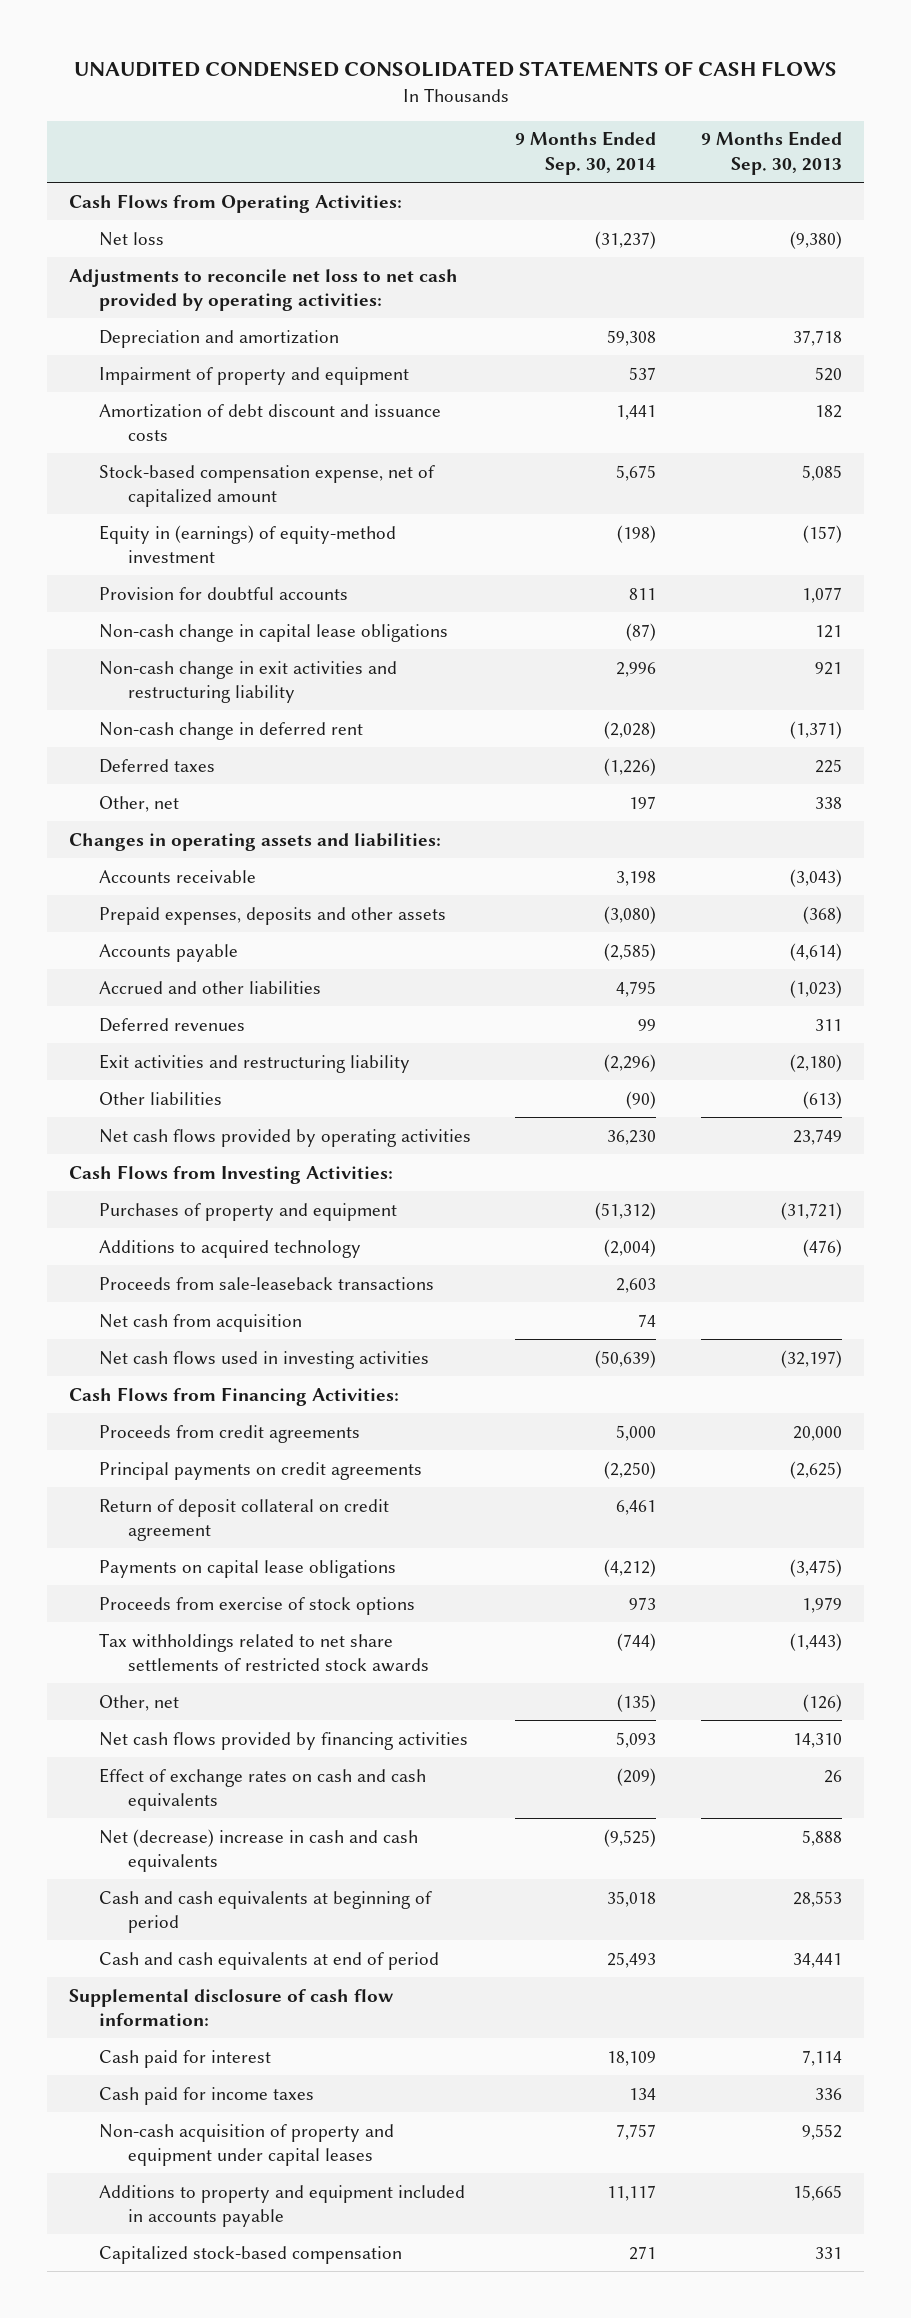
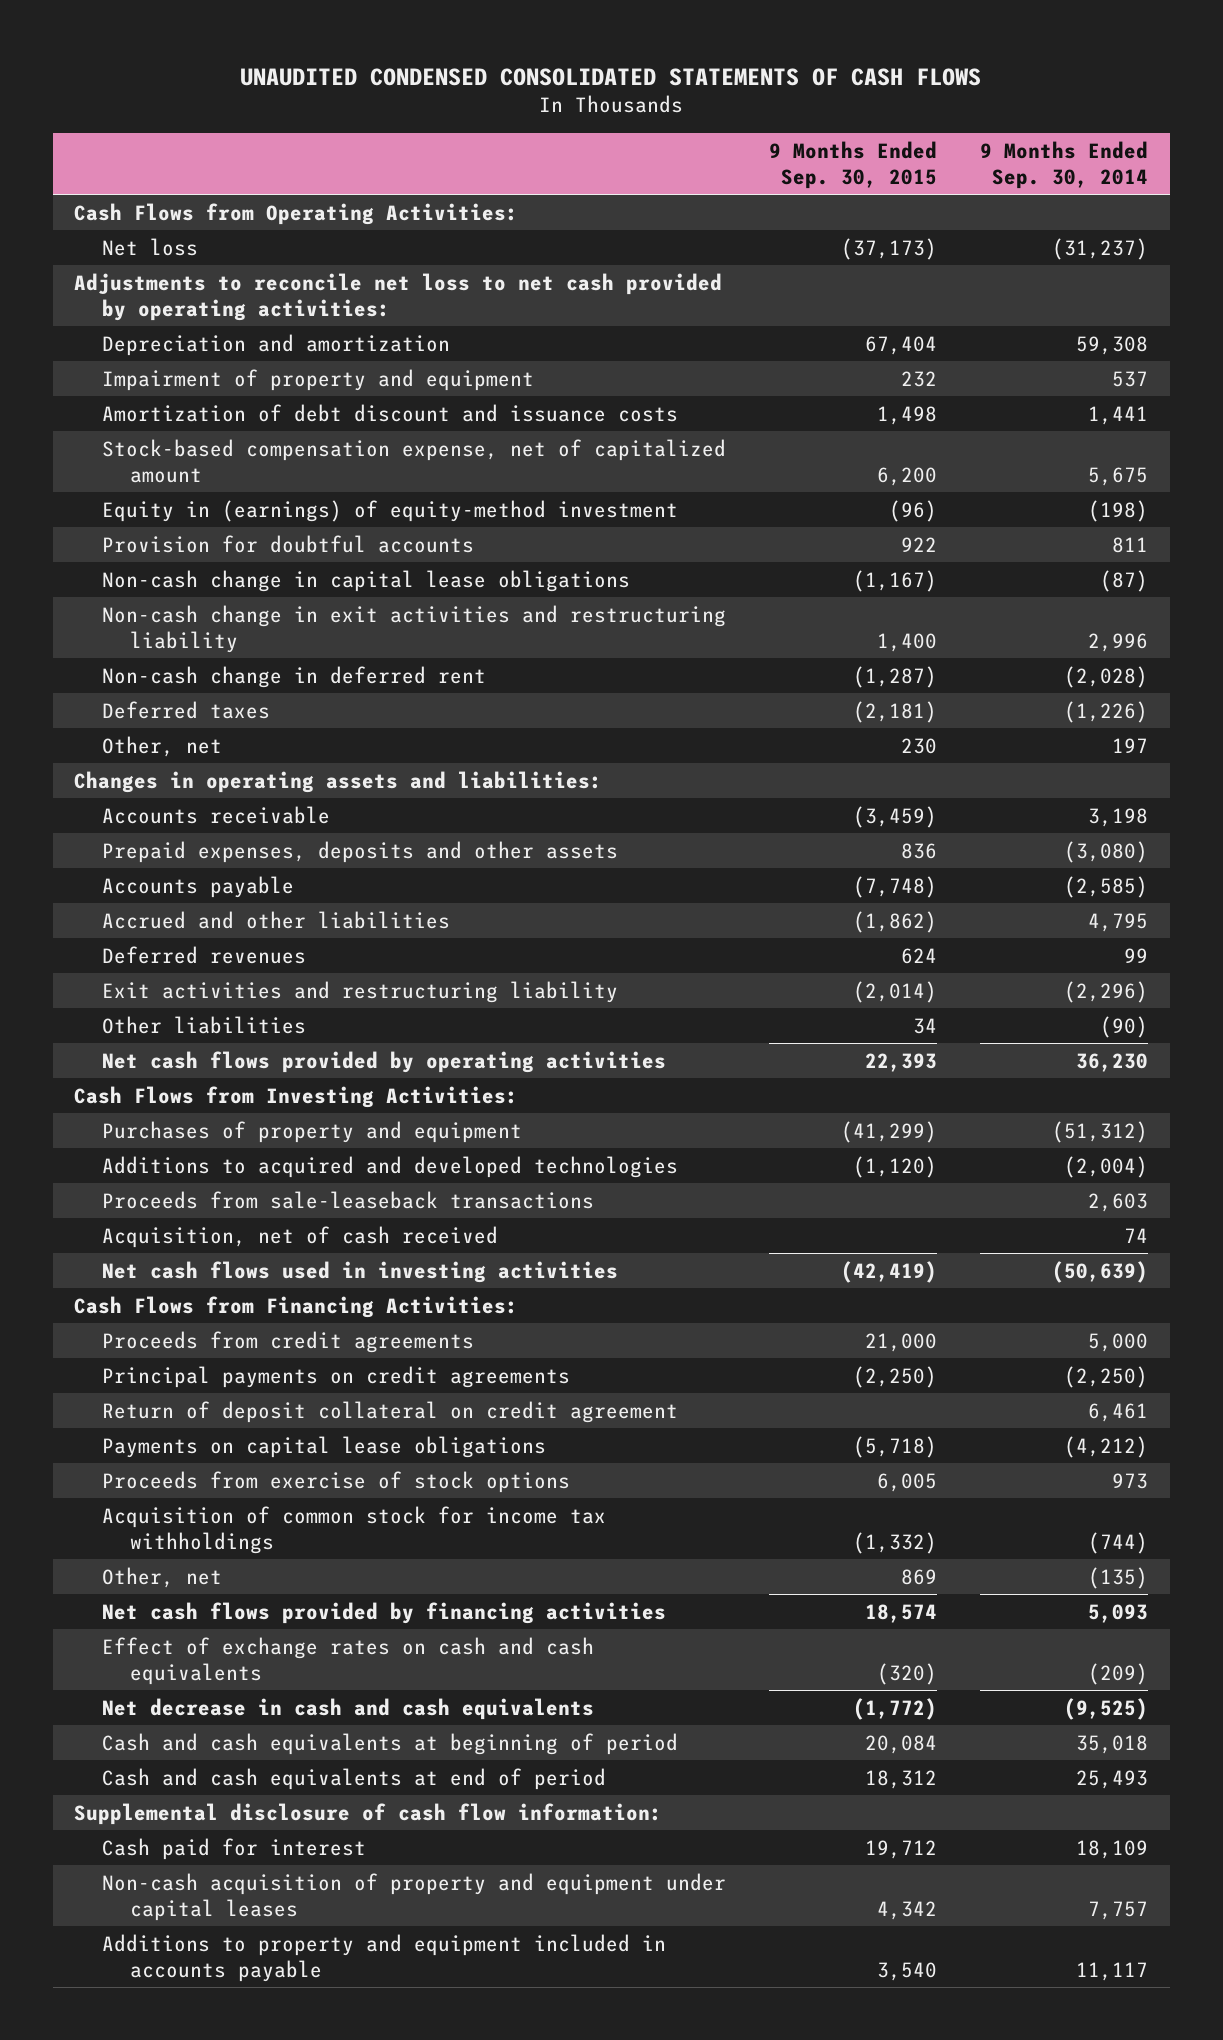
- | 9 Months Ended Sep. 30, 2014 | 9 Months Ended Sep. 30, 2013
+ | 9 Months Ended Sep. 30, 2015 | 9 Months Ended Sep. 30, 2014
- Additions to acquired technology | (2,004) | (476)
+ Additions to acquired and developed technologies | (1,120) | (2,004)
- Net cash from acquisition | 74 |
+ Acquisition, net of cash received | | 74
- Tax withholdings related to net share settlements of restricted stock awards | (744) | (1,443)
+ Acquisition of common stock for income tax withholdings | (1,332) | (744)
- Net (decrease) increase in cash and cash equivalents | (9,525) | 5,888
+ Net decrease in cash and cash equivalents | (1,772) | (9,525)
- Cash paid for income taxes | 134 | 336
- Capitalized stock-based compensation | 271 | 331

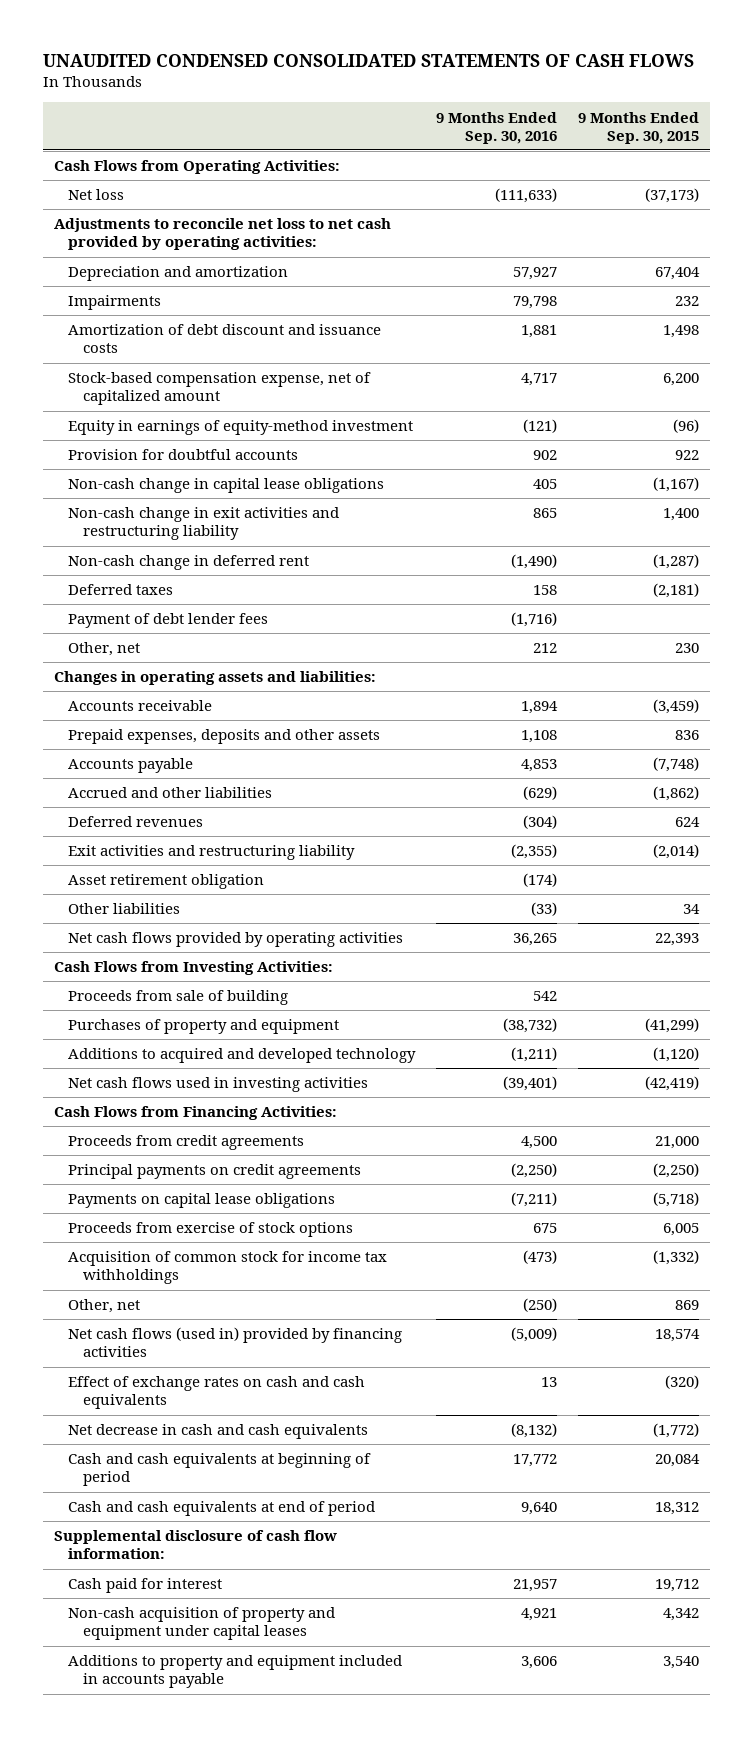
- | 9 Months Ended Sep. 30, 2015 | 9 Months Ended Sep. 30, 2014
+ | 9 Months Ended Sep. 30, 2016 | 9 Months Ended Sep. 30, 2015
- Impairment of property and equipment | 232 | 537
+ Impairments | 79,798 | 232
- Equity in (earnings) of equity-method investment | (96) | (198)
+ Equity in earnings of equity-method investment | (121) | (96)
+ Payment of debt lender fees | (1,716) |
+ Asset retirement obligation | (174) |
+ Proceeds from sale of building | 542 |
- Additions to acquired and developed technologies | (1,120) | (2,004)
- Proceeds from sale-leaseback transactions | | 2,603
- Acquisition, net of cash received | | 74
+ Additions to acquired and developed technology | (1,211) | (1,120)
- Return of deposit collateral on credit agreement | | 6,461
- Net cash flows provided by financing activities | 18,574 | 5,093
+ Net cash flows (used in) provided by financing activities | (5,009) | 18,574

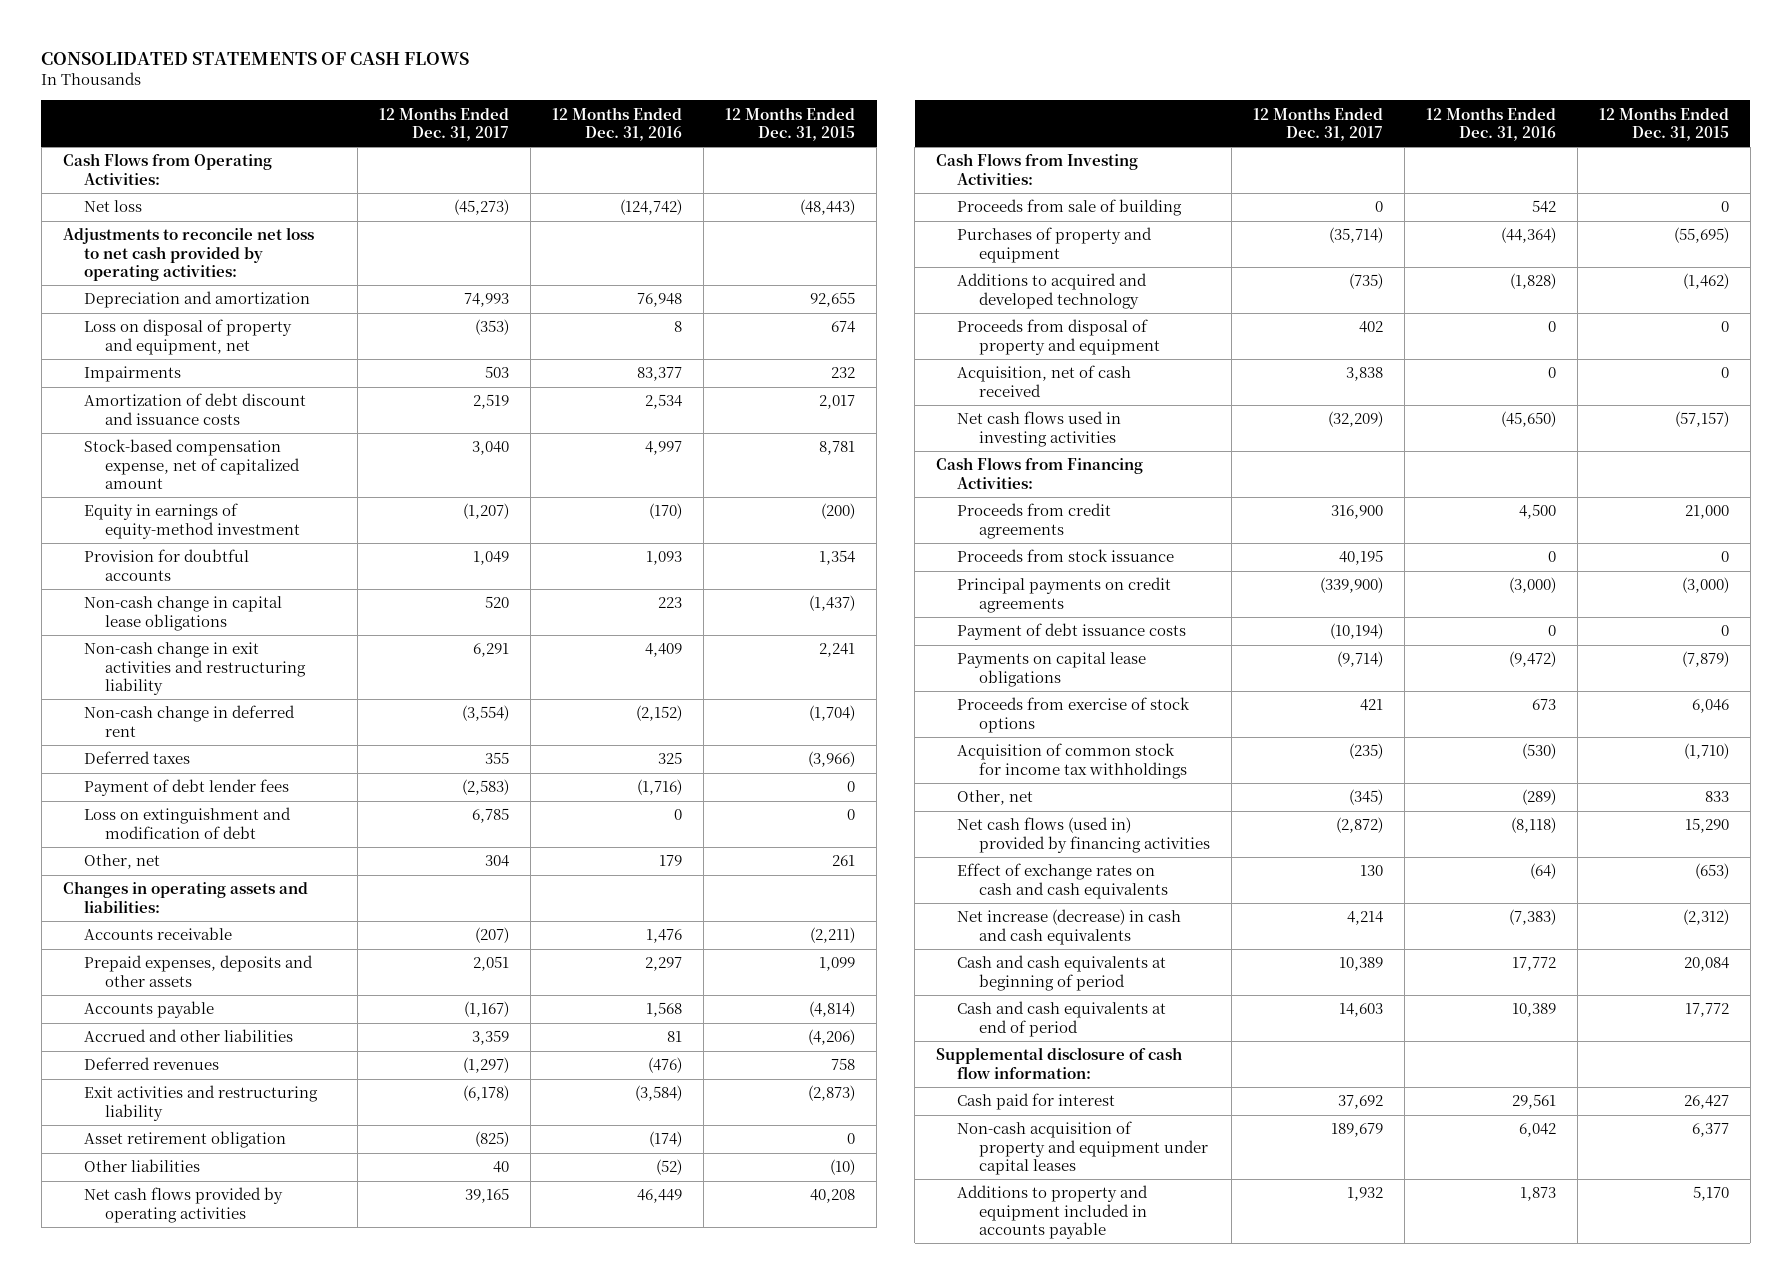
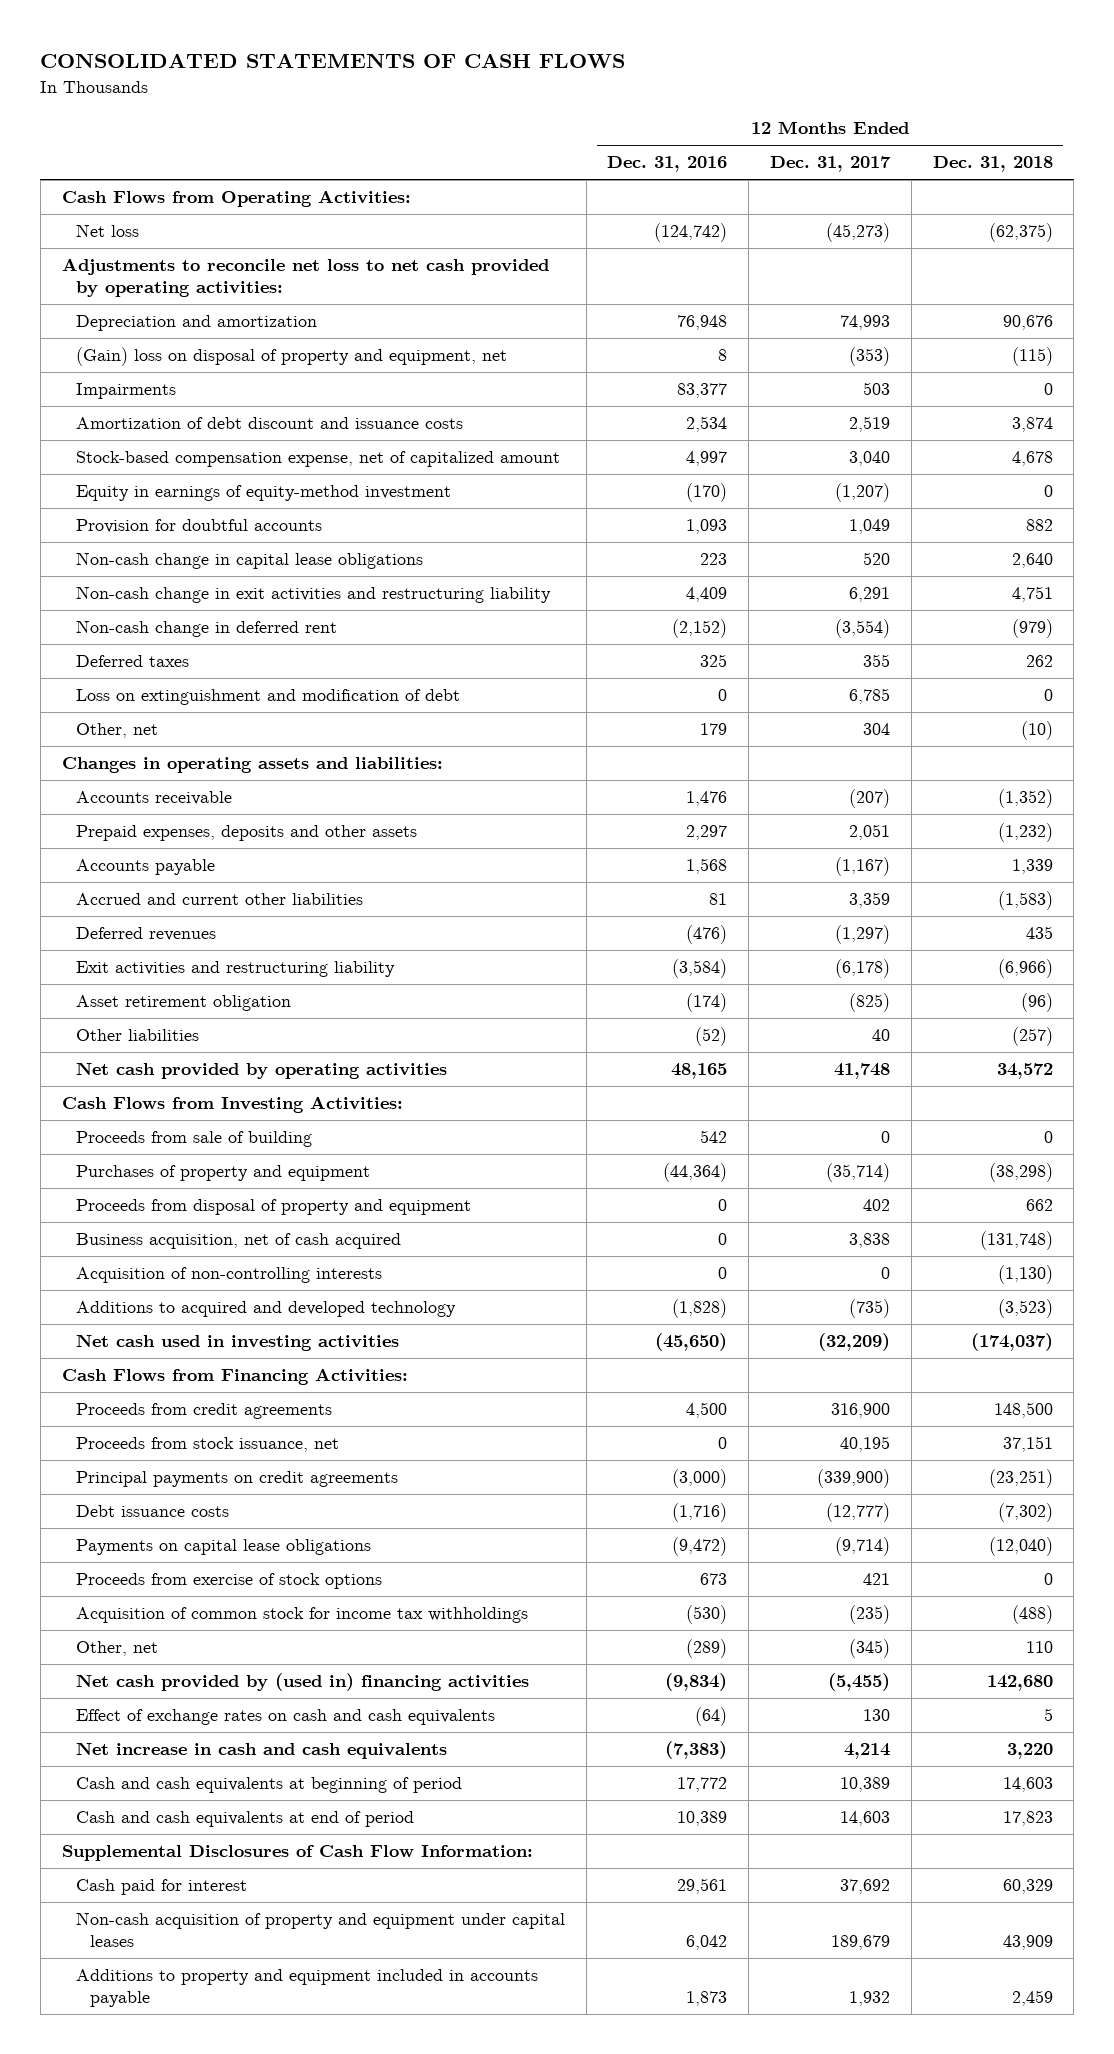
- | 12 Months Ended Dec. 31, 2017 | 12 Months Ended Dec. 31, 2016 | 12 Months Ended Dec. 31, 2015
+ | 12 Months Ended Dec. 31, 2016 | 12 Months Ended Dec. 31, 2017 | 12 Months Ended Dec. 31, 2018
- Loss on disposal of property and equipment, net | (353) | 8 | 674
+ (Gain) loss on disposal of property and equipment, net | 8 | (353) | (115)
- Payment of debt lender fees | (2,583) | (1,716) | 0
- Accrued and other liabilities | 3,359 | 81 | (4,206)
+ Accrued and current other liabilities | 81 | 3,359 | (1,583)
- Net cash flows provided by operating activities | 39,165 | 46,449 | 40,208
+ Net cash provided by operating activities | 48,165 | 41,748 | 34,572
- Acquisition, net of cash received | 3,838 | 0 | 0
- Net cash flows used in investing activities | (32,209) | (45,650) | (57,157)
+ Business acquisition, net of cash acquired | 0 | 3,838 | (131,748)
+ Acquisition of non-controlling interests | 0 | 0 | (1,130)
moved down: Additions to acquired and developed technology | (1,828) | (735) | (3,523)
+ Net cash used in investing activities | (45,650) | (32,209) | (174,037)
- Proceeds from stock issuance | 40,195 | 0 | 0
+ Proceeds from stock issuance, net | 0 | 40,195 | 37,151
- Payment of debt issuance costs | (10,194) | 0 | 0
+ Debt issuance costs | (1,716) | (12,777) | (7,302)
- Net cash flows (used in) provided by financing activities | (2,872) | (8,118) | 15,290
+ Net cash provided by (used in) financing activities | (9,834) | (5,455) | 142,680
- Net increase (decrease) in cash and cash equivalents | 4,214 | (7,383) | (2,312)
+ Net increase in cash and cash equivalents | (7,383) | 4,214 | 3,220
- Supplemental disclosure of cash flow information:
+ Supplemental Disclosures of Cash Flow Information:

